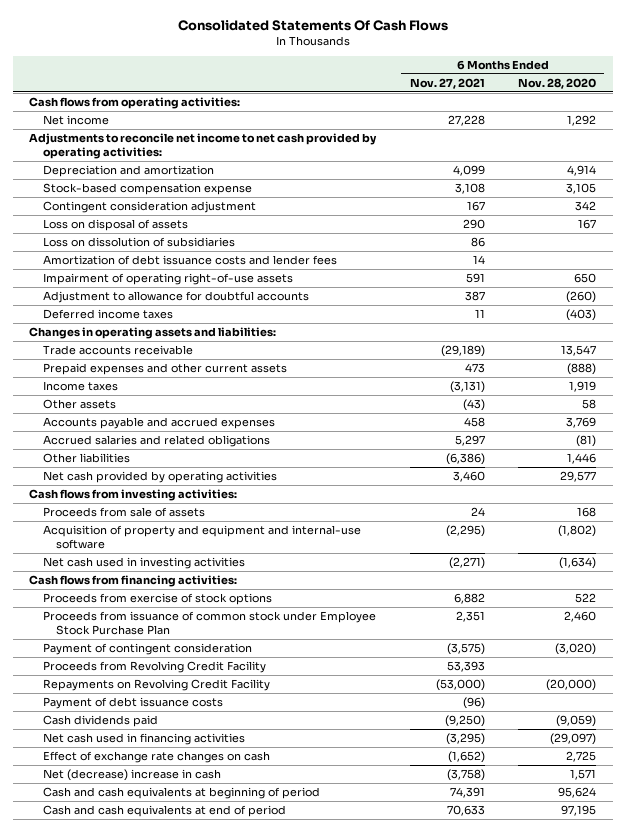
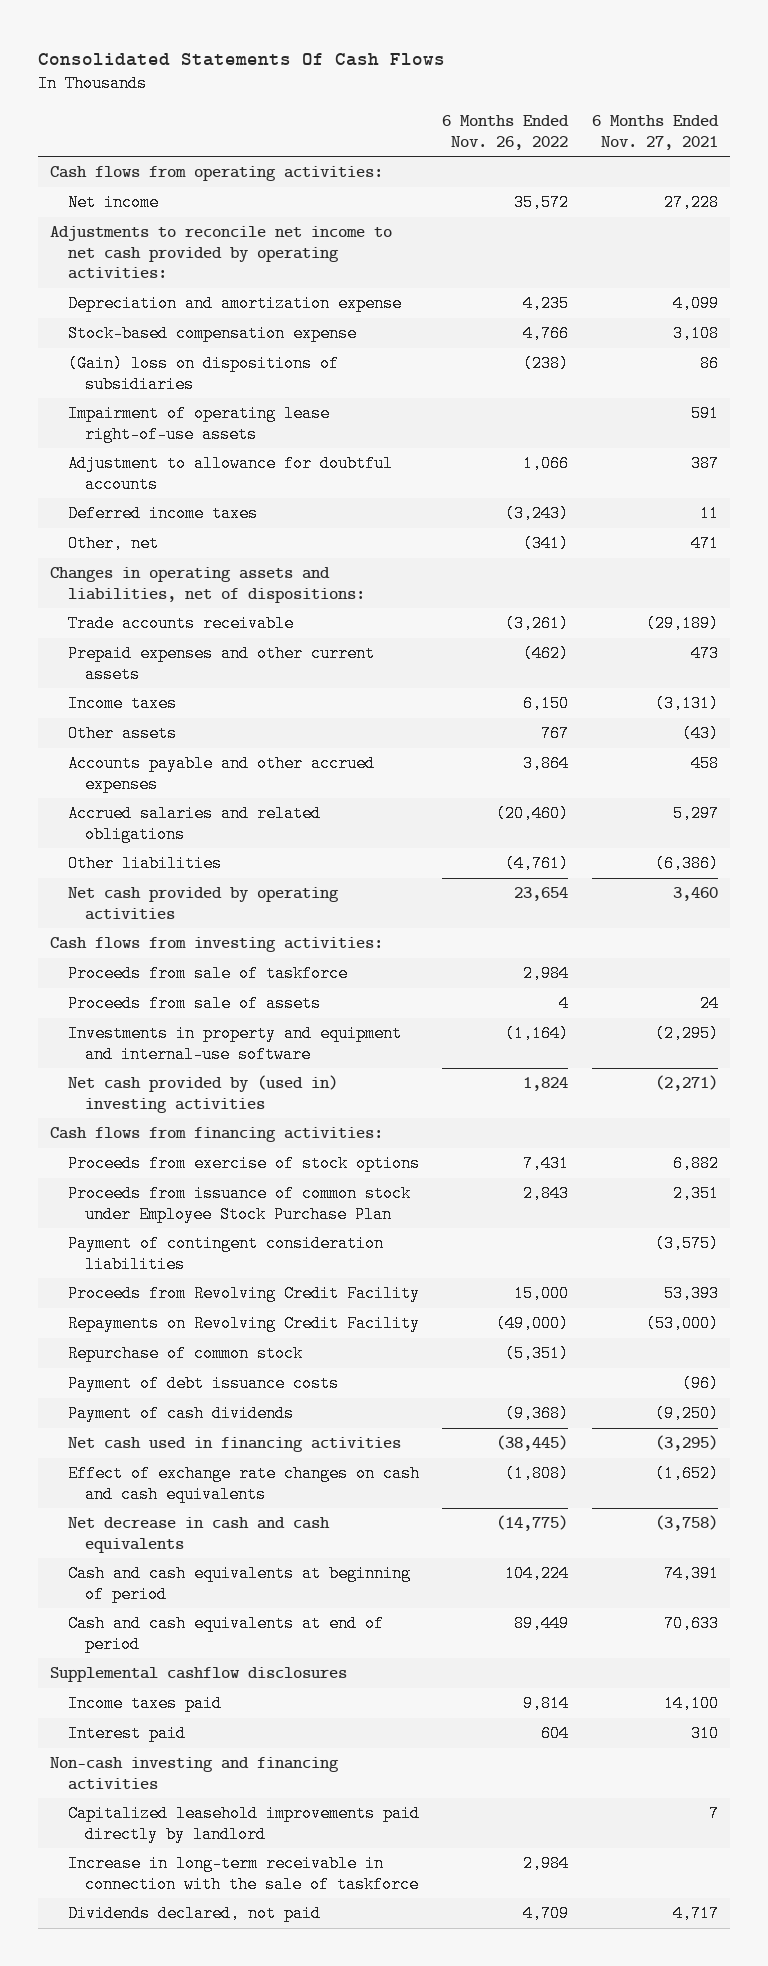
- | 6 Months Ended Nov. 27, 2021 | 6 Months Ended Nov. 28, 2020
+ | 6 Months Ended Nov. 26, 2022 | 6 Months Ended Nov. 27, 2021
- Depreciation and amortization | 4,099 | 4,914
+ Depreciation and amortization expense | 4,235 | 4,099
- Contingent consideration adjustment | 167 | 342
- Loss on disposal of assets | 290 | 167
- Loss on dissolution of subsidiaries | 86 |
- Amortization of debt issuance costs and lender fees | 14 |
- Impairment of operating right-of-use assets | 591 | 650
+ (Gain) loss on dispositions of subsidiaries | (238) | 86
+ Impairment of operating lease right-of-use assets | | 591
- Changes in operating assets and liabilities:
+ Other, net | (341) | 471
+ Changes in operating assets and liabilities, net of dispositions:
- Accounts payable and accrued expenses | 458 | 3,769
+ Accounts payable and other accrued expenses | 3,864 | 458
+ Proceeds from sale of taskforce | 2,984 |
- Acquisition of property and equipment and internal-use software | (2,295) | (1,802)
- Net cash used in investing activities | (2,271) | (1,634)
+ Investments in property and equipment and internal-use software | (1,164) | (2,295)
+ Net cash provided by (used in) investing activities | 1,824 | (2,271)
- Payment of contingent consideration | (3,575) | (3,020)
+ Payment of contingent consideration liabilities | | (3,575)
+ Repurchase of common stock | (5,351) |
- Cash dividends paid | (9,250) | (9,059)
+ Payment of cash dividends | (9,368) | (9,250)
- Effect of exchange rate changes on cash | (1,652) | 2,725
- Net (decrease) increase in cash | (3,758) | 1,571
+ Effect of exchange rate changes on cash and cash equivalents | (1,808) | (1,652)
+ Net decrease in cash and cash equivalents | (14,775) | (3,758)
+ Supplemental cashflow disclosures
+ Income taxes paid | 9,814 | 14,100
+ Interest paid | 604 | 310
+ Non-cash investing and financing activities
+ Capitalized leasehold improvements paid directly by landlord | | 7
+ Increase in long-term receivable in connection with the sale of taskforce | 2,984 |
+ Dividends declared, not paid | 4,709 | 4,717

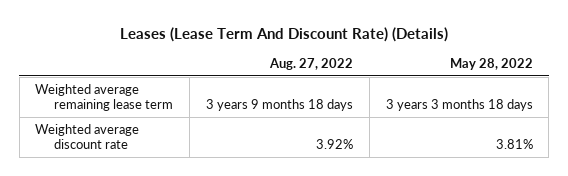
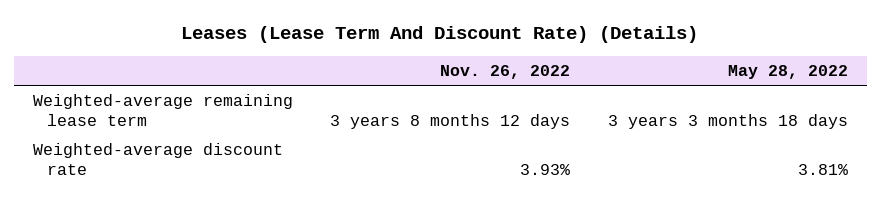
- | Aug. 27, 2022 | May 28, 2022
+ | Nov. 26, 2022 | May 28, 2022
- Weighted average remaining lease term | 3 years 9 months 18 days | 3 years 3 months 18 days
- Weighted average discount rate | 3.92% | 3.81%
+ Weighted-average remaining lease term | 3 years 8 months 12 days | 3 years 3 months 18 days
+ Weighted-average discount rate | 3.93% | 3.81%

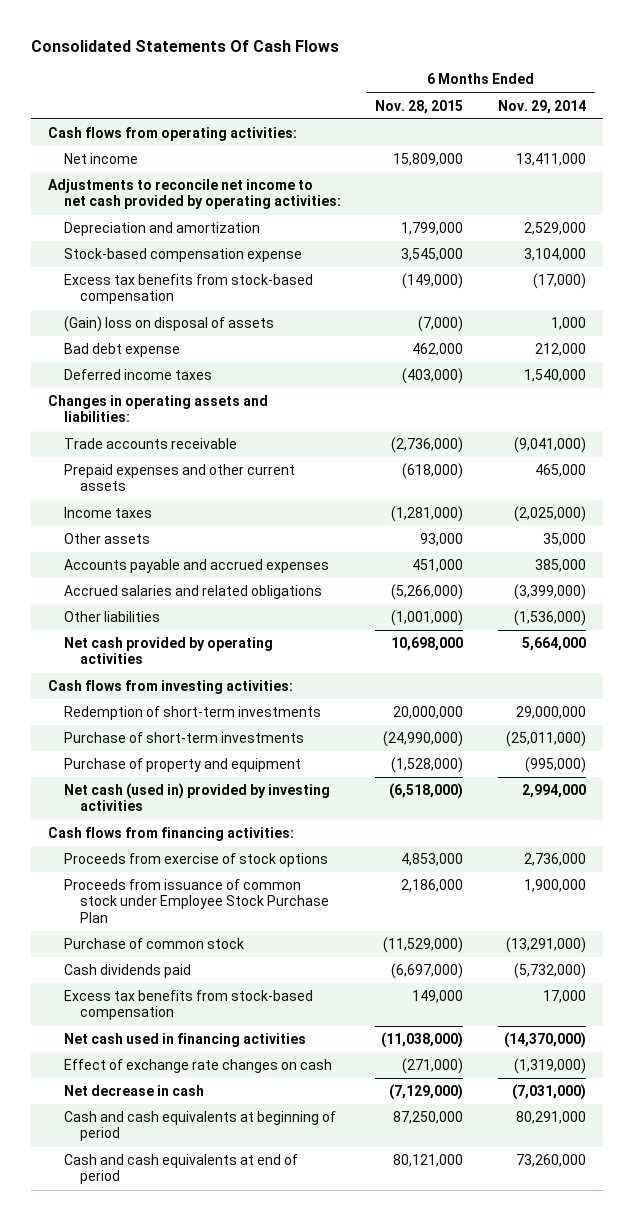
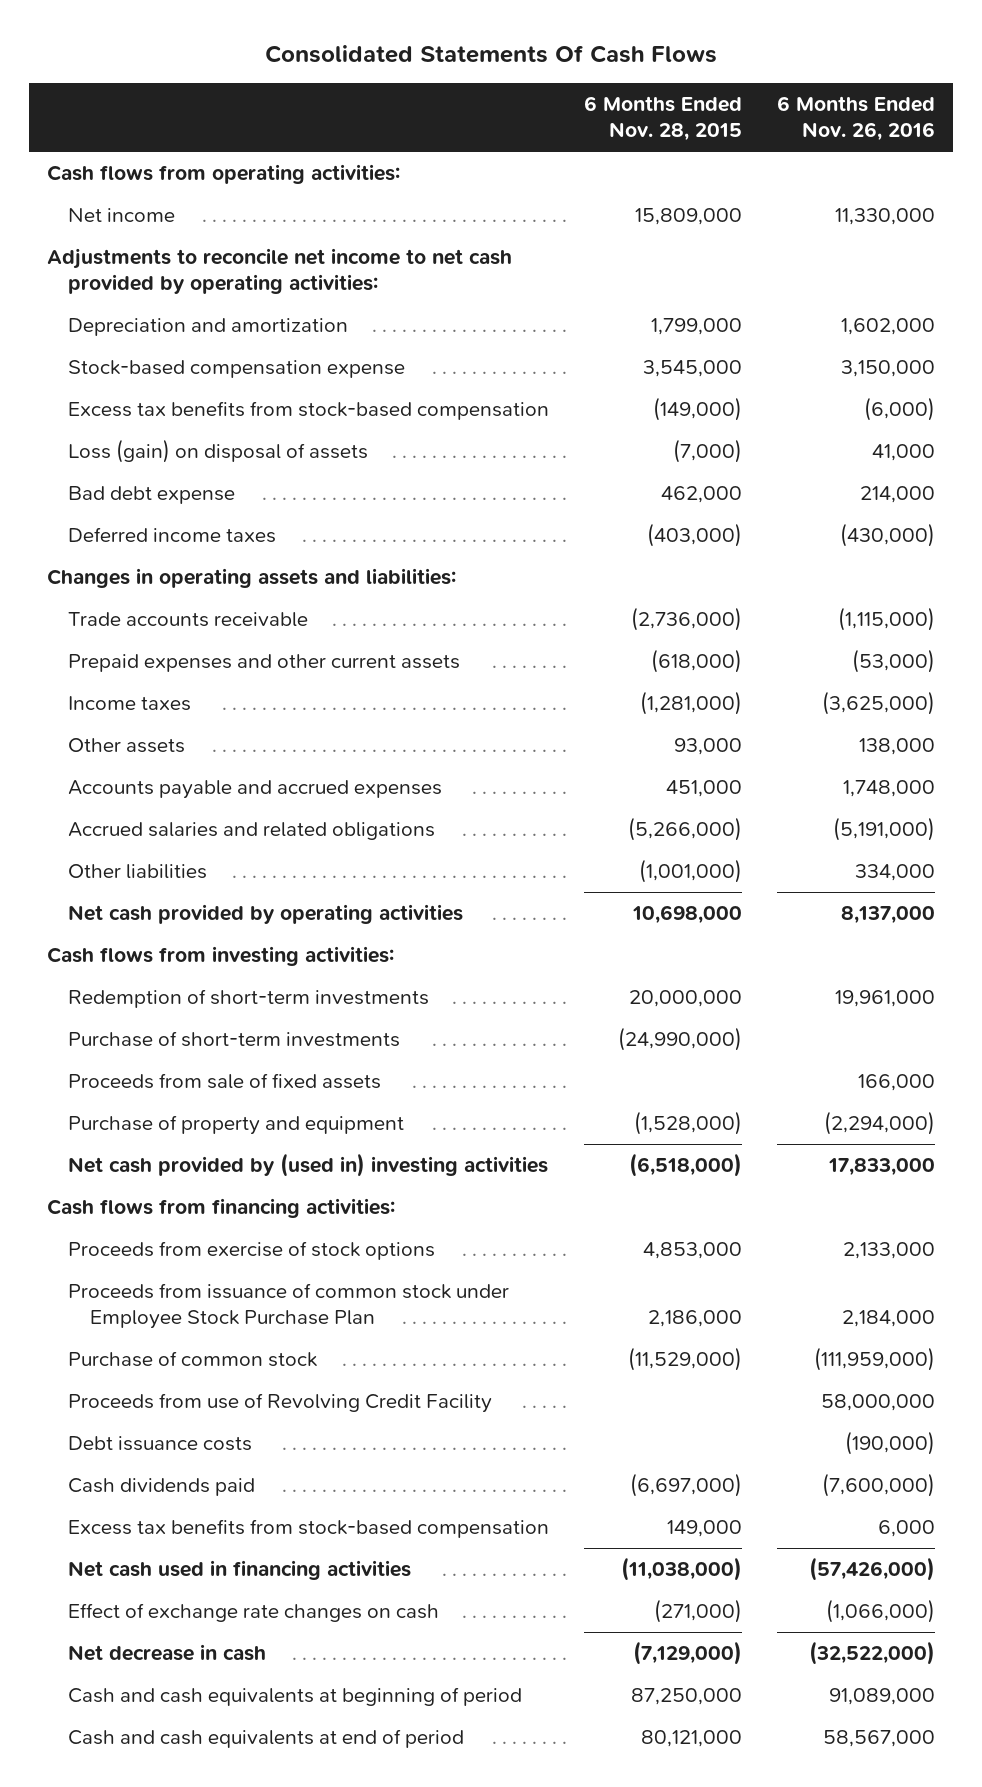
- | 6 Months Ended Nov. 28, 2015 | 6 Months Ended Nov. 29, 2014
+ | 6 Months Ended Nov. 28, 2015 | 6 Months Ended Nov. 26, 2016
- (Gain) loss on disposal of assets | (7,000) | 1,000
+ Loss (gain) on disposal of assets | (7,000) | 41,000
+ Proceeds from sale of fixed assets | | 166,000
- Net cash (used in) provided by investing activities | (6,518,000) | 2,994,000
+ Net cash provided by (used in) investing activities | (6,518,000) | 17,833,000
+ Proceeds from use of Revolving Credit Facility | | 58,000,000
+ Debt issuance costs | | (190,000)

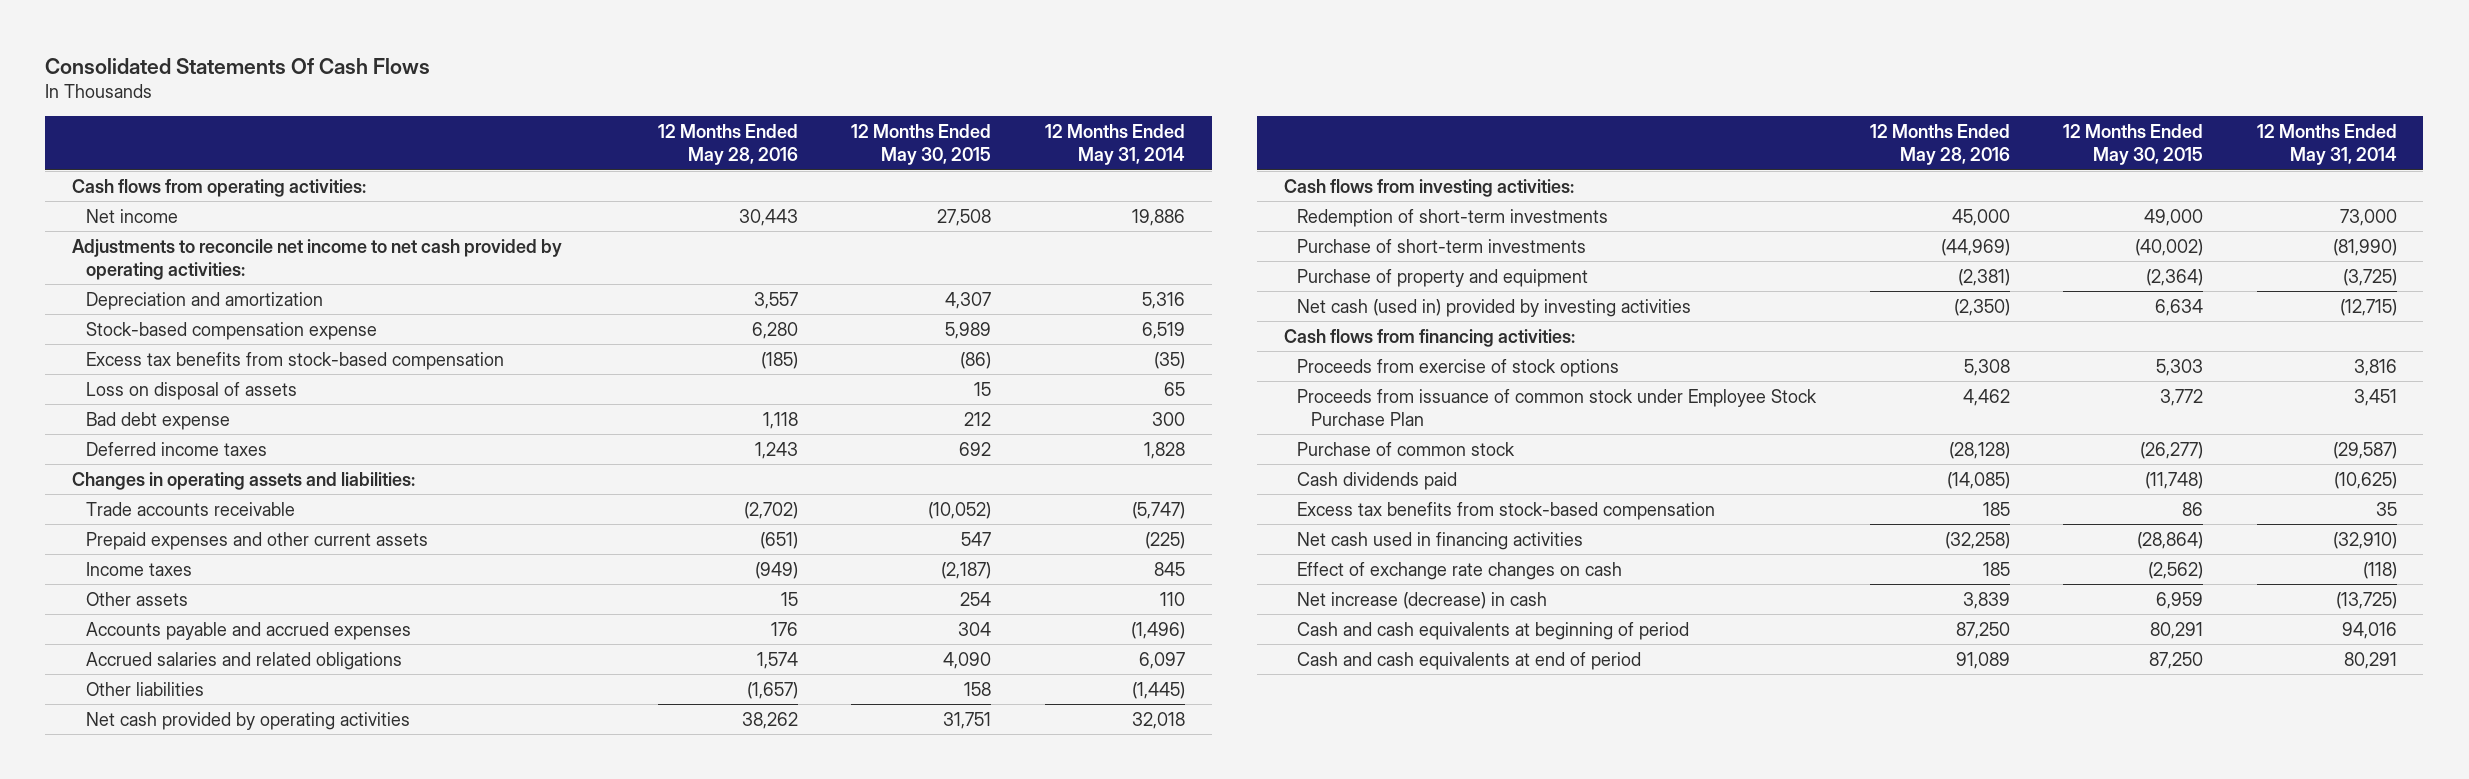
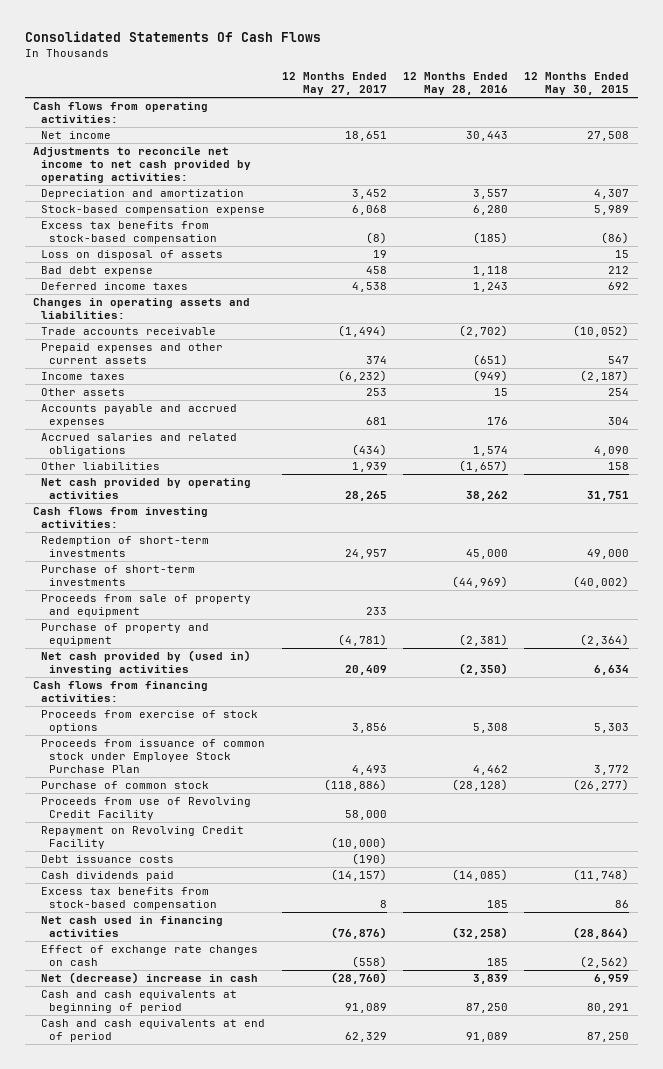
- | 12 Months Ended May 28, 2016 | 12 Months Ended May 30, 2015 | 12 Months Ended May 31, 2014
+ | 12 Months Ended May 27, 2017 | 12 Months Ended May 28, 2016 | 12 Months Ended May 30, 2015
+ Proceeds from sale of property and equipment | 233 | |
- Net cash (used in) provided by investing activities | (2,350) | 6,634 | (12,715)
+ Net cash provided by (used in) investing activities | 20,409 | (2,350) | 6,634
+ Proceeds from use of Revolving Credit Facility | 58,000 | |
+ Repayment on Revolving Credit Facility | (10,000) | |
+ Debt issuance costs | (190) | |
- Net increase (decrease) in cash | 3,839 | 6,959 | (13,725)
+ Net (decrease) increase in cash | (28,760) | 3,839 | 6,959

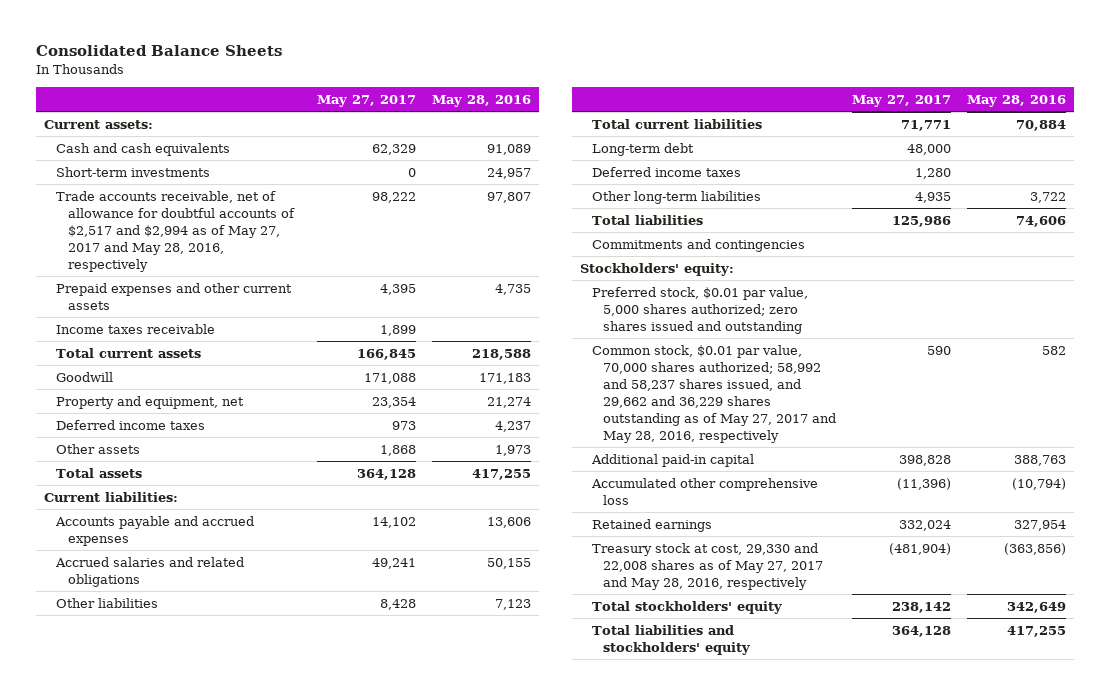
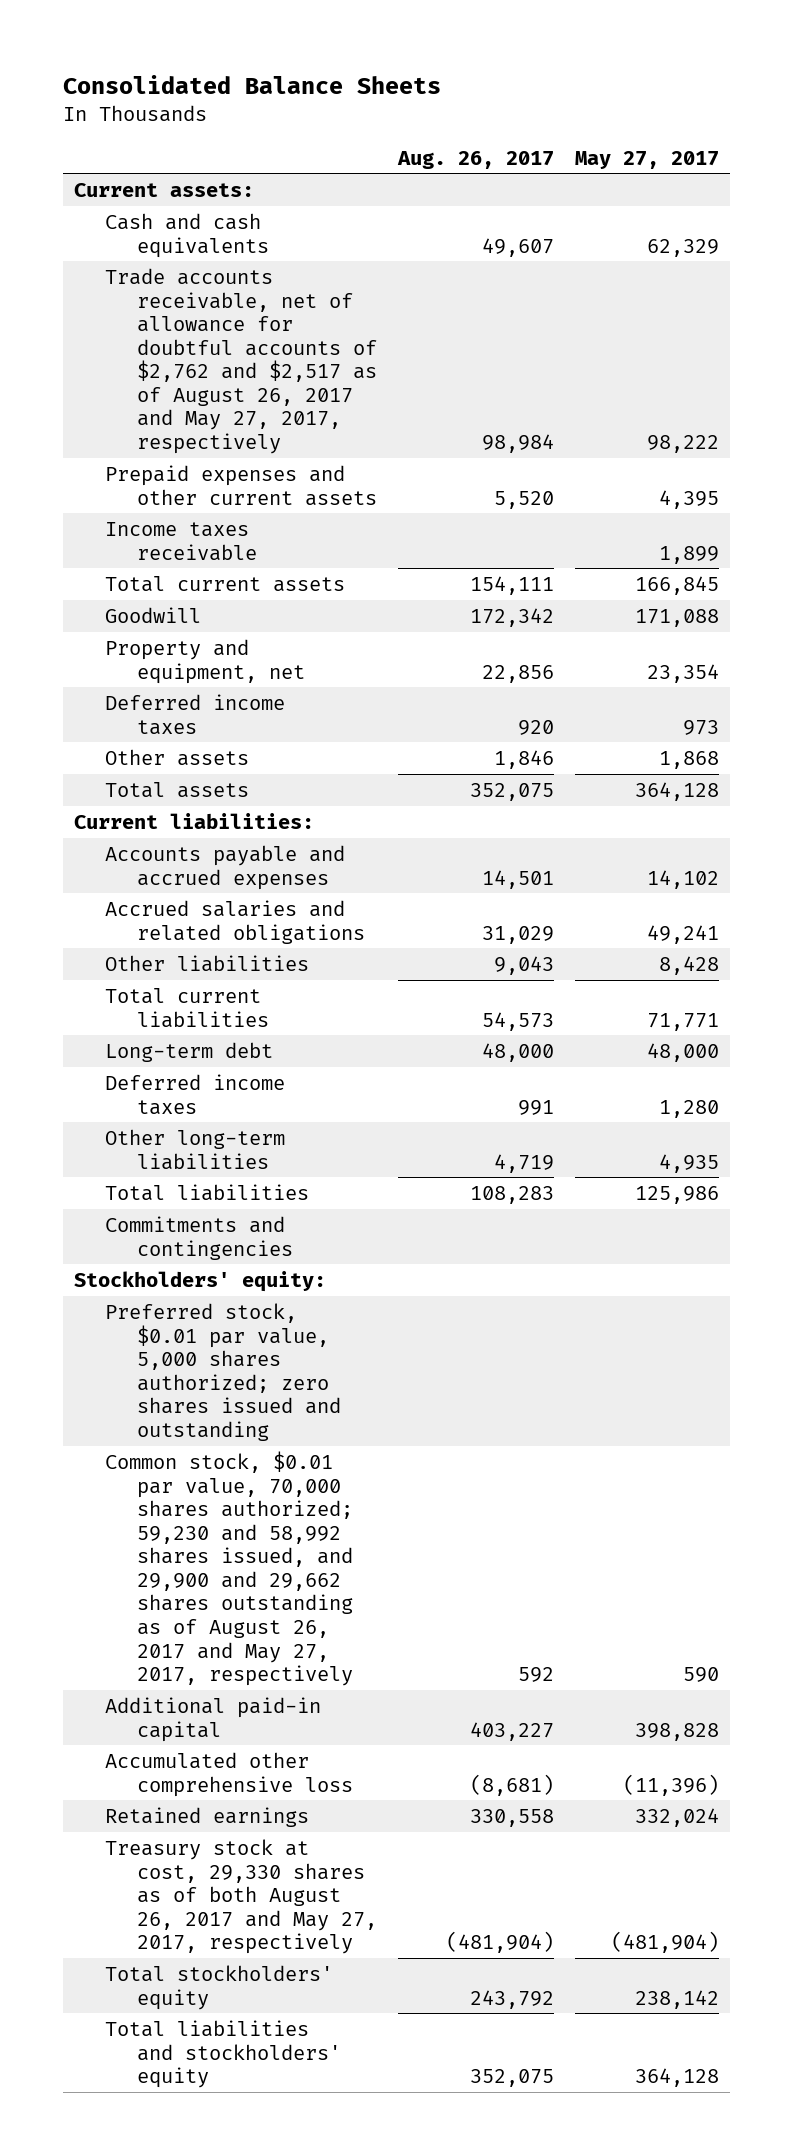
- | May 27, 2017 | May 28, 2016
+ | Aug. 26, 2017 | May 27, 2017
- Short-term investments | 0 | 24,957
- Trade accounts receivable, net of allowance for doubtful accounts of $2,517 and $2,994 as of May 27, 2017 and May 28, 2016, respectively | 98,222 | 97,807
+ Trade accounts receivable, net of allowance for doubtful accounts of $2,762 and $2,517 as of August 26, 2017 and May 27, 2017, respectively | 98,984 | 98,222
- Common stock, $0.01 par value, 70,000 shares authorized; 58,992 and 58,237 shares issued, and 29,662 and 36,229 shares outstanding as of May 27, 2017 and May 28, 2016, respectively | 590 | 582
+ Common stock, $0.01 par value, 70,000 shares authorized; 59,230 and 58,992 shares issued, and 29,900 and 29,662 shares outstanding as of August 26, 2017 and May 27, 2017, respectively | 592 | 590
- Treasury stock at cost, 29,330 and 22,008 shares as of May 27, 2017 and May 28, 2016, respectively | (481,904) | (363,856)
+ Treasury stock at cost, 29,330 shares as of both August 26, 2017 and May 27, 2017, respectively | (481,904) | (481,904)

